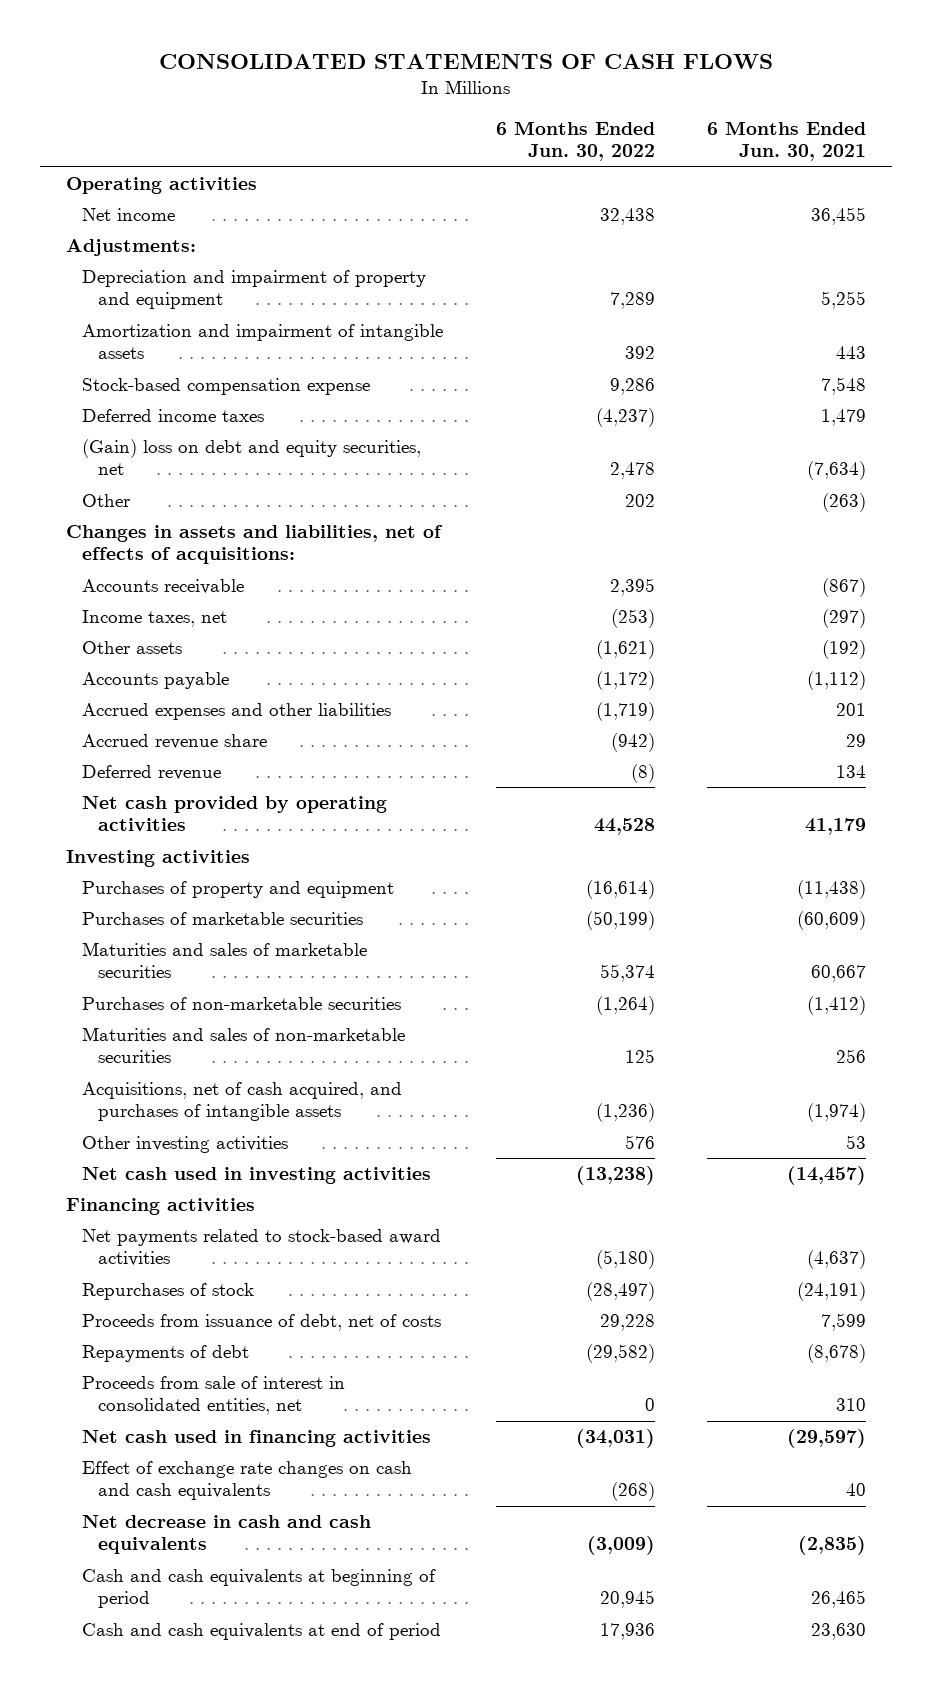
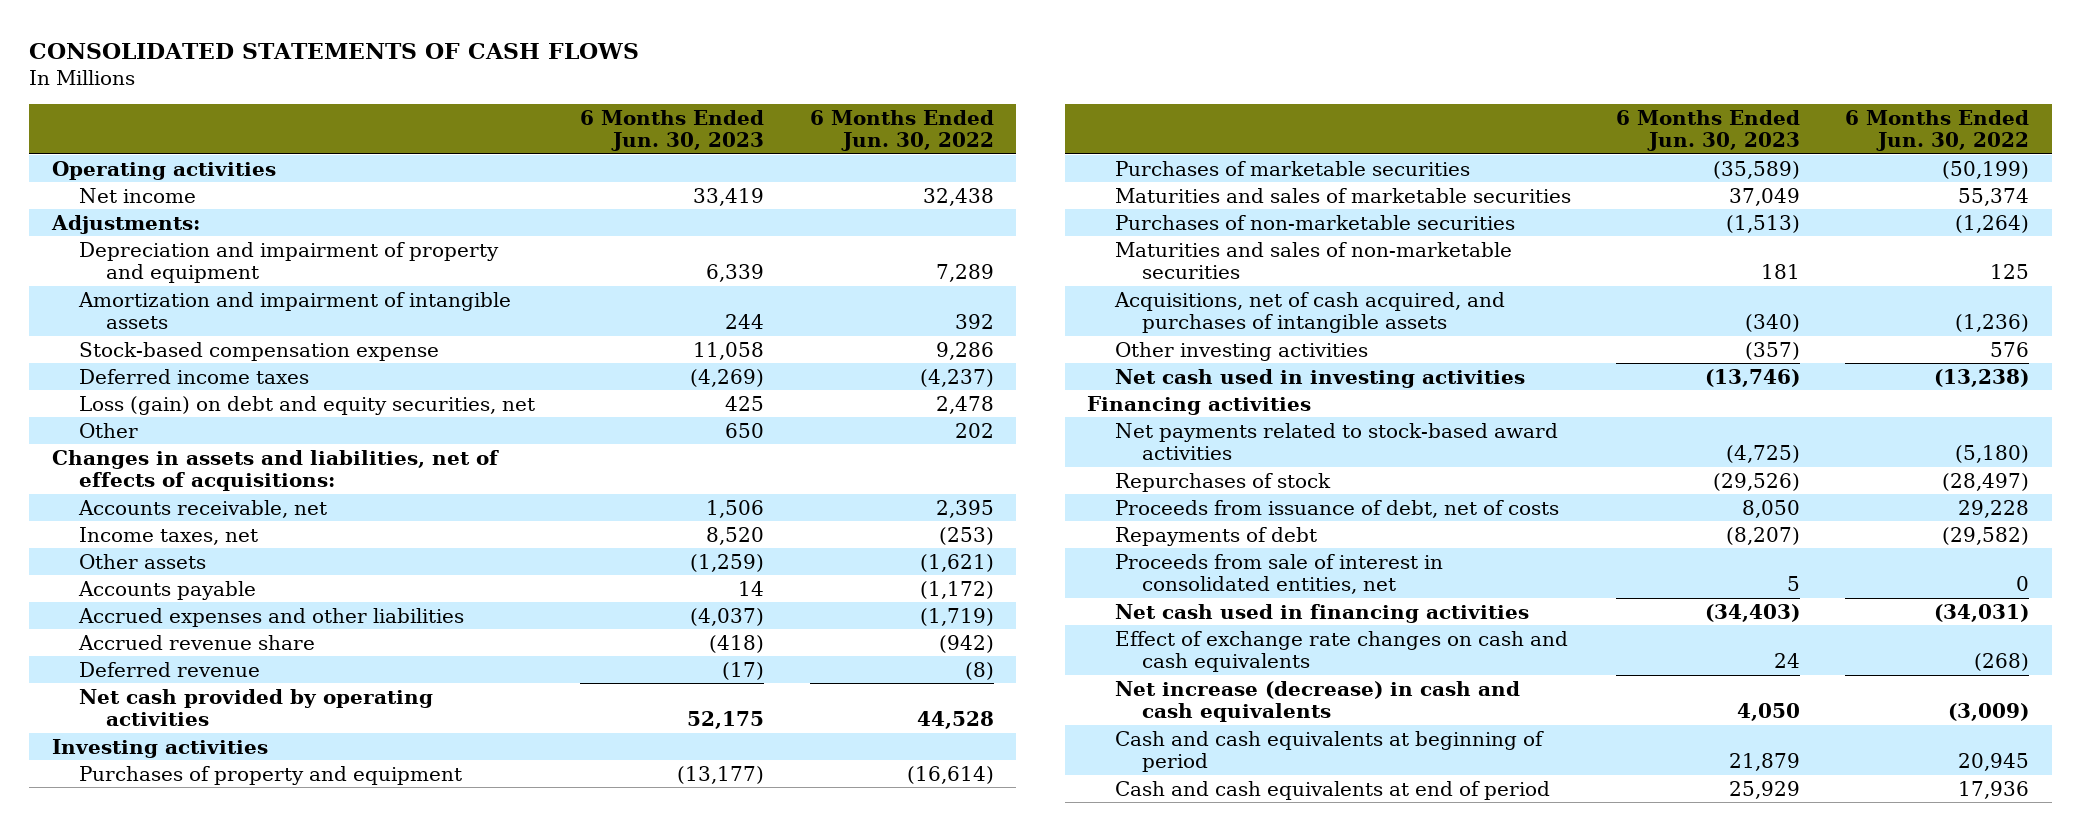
- | 6 Months Ended Jun. 30, 2022 | 6 Months Ended Jun. 30, 2021
+ | 6 Months Ended Jun. 30, 2023 | 6 Months Ended Jun. 30, 2022
- (Gain) loss on debt and equity securities, net | 2,478 | (7,634)
+ Loss (gain) on debt and equity securities, net | 425 | 2,478
- Accounts receivable | 2,395 | (867)
+ Accounts receivable, net | 1,506 | 2,395
- Net decrease in cash and cash equivalents | (3,009) | (2,835)
+ Net increase (decrease) in cash and cash equivalents | 4,050 | (3,009)

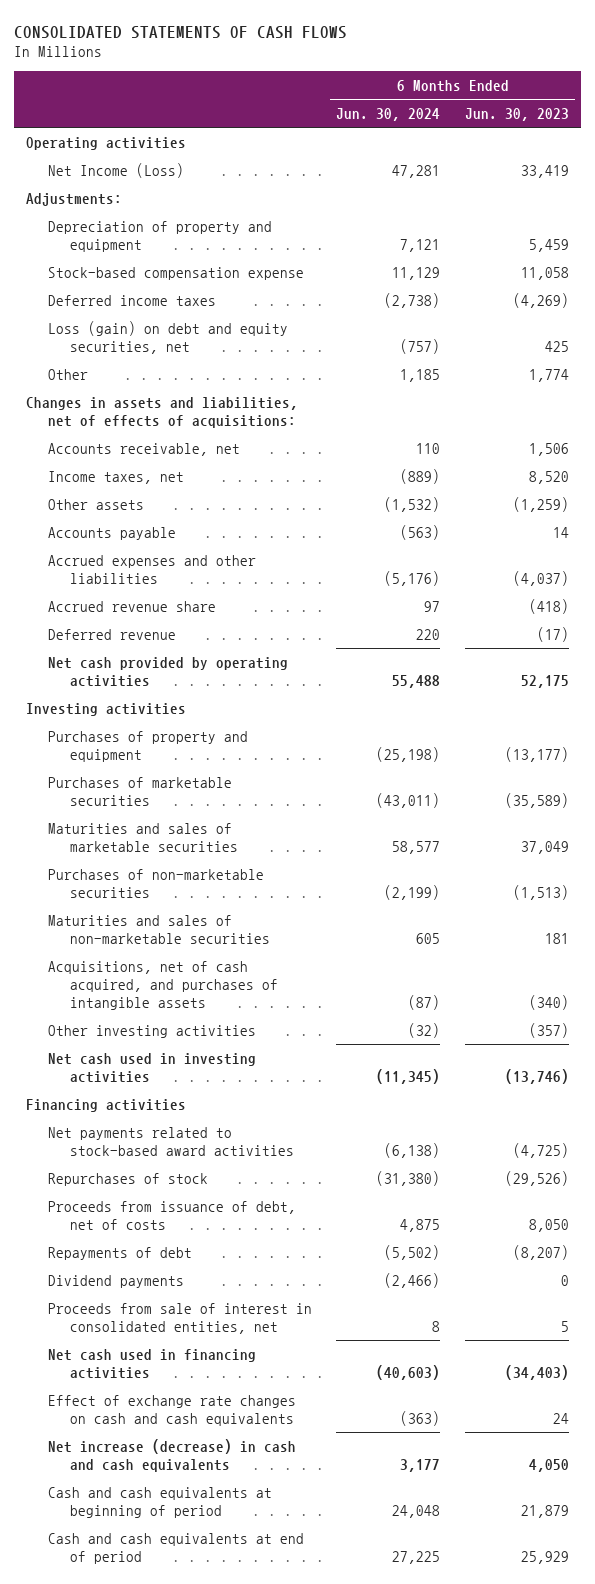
- | 6 Months Ended Jun. 30, 2023 | 6 Months Ended Jun. 30, 2022
+ | 6 Months Ended Jun. 30, 2024 | 6 Months Ended Jun. 30, 2023
- Net income | 33,419 | 32,438
+ Net Income (Loss) | 47,281 | 33,419
- Depreciation and impairment of property and equipment | 6,339 | 7,289
- Amortization and impairment of intangible assets | 244 | 392
+ Depreciation of property and equipment | 7,121 | 5,459
- Other | 650 | 202
+ Other | 1,185 | 1,774
+ Dividend payments | (2,466) | 0

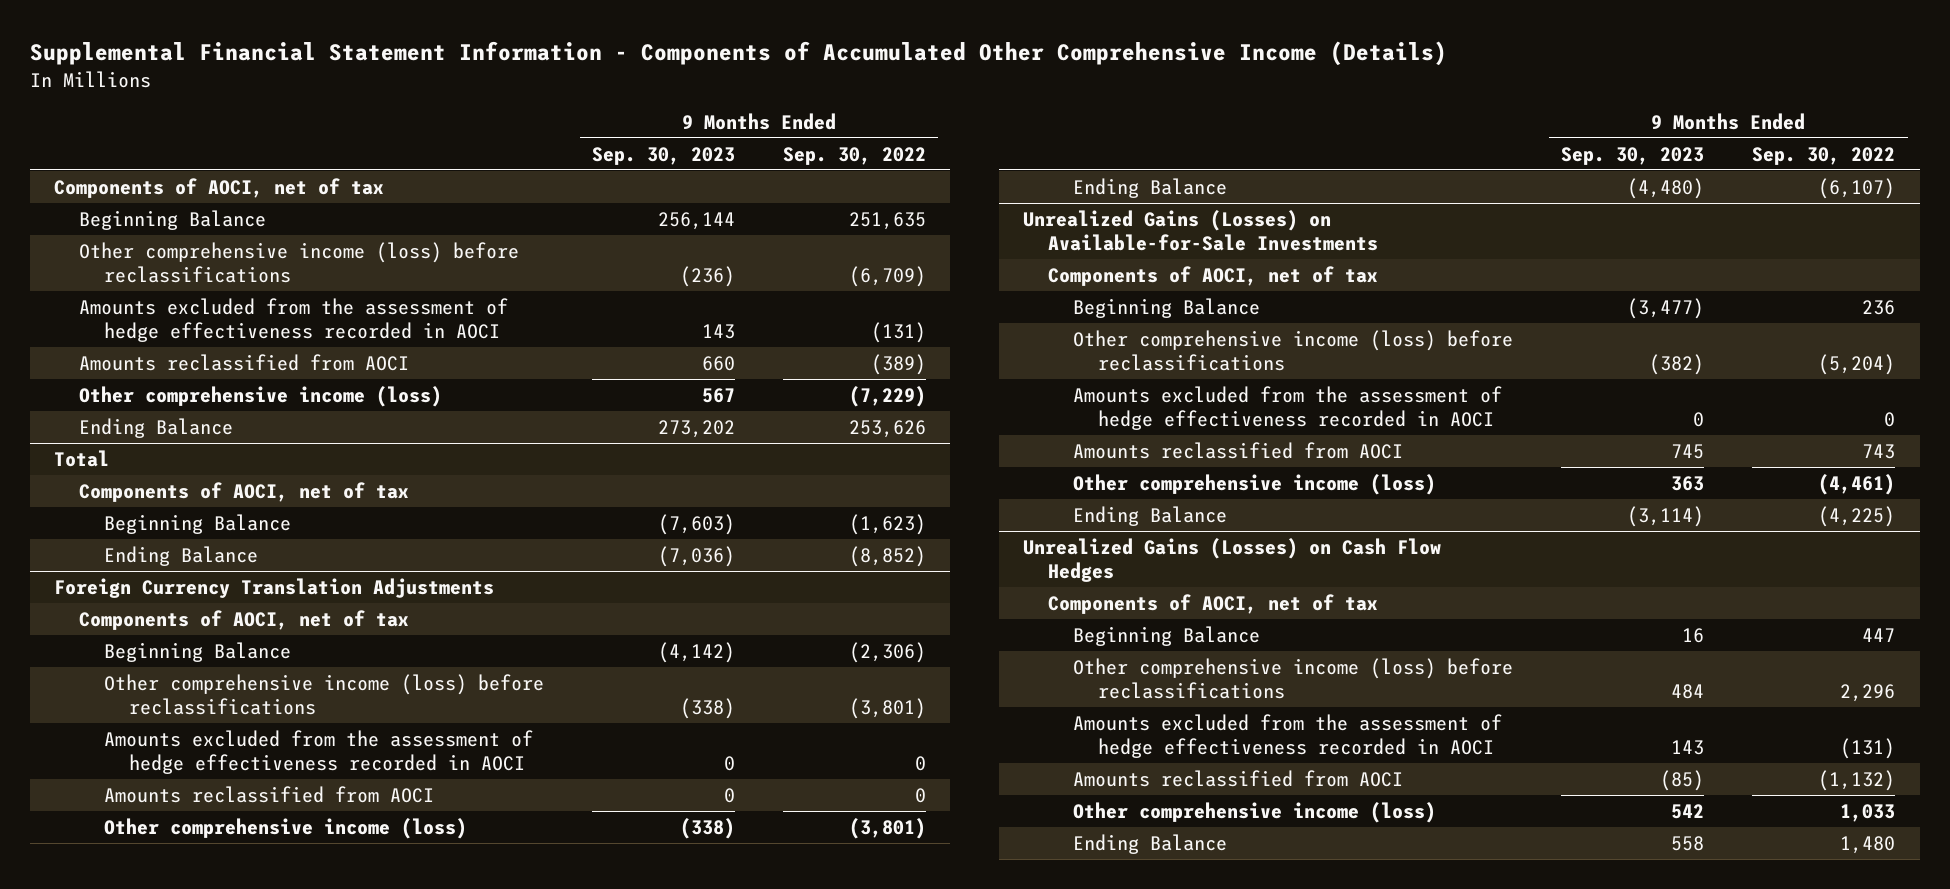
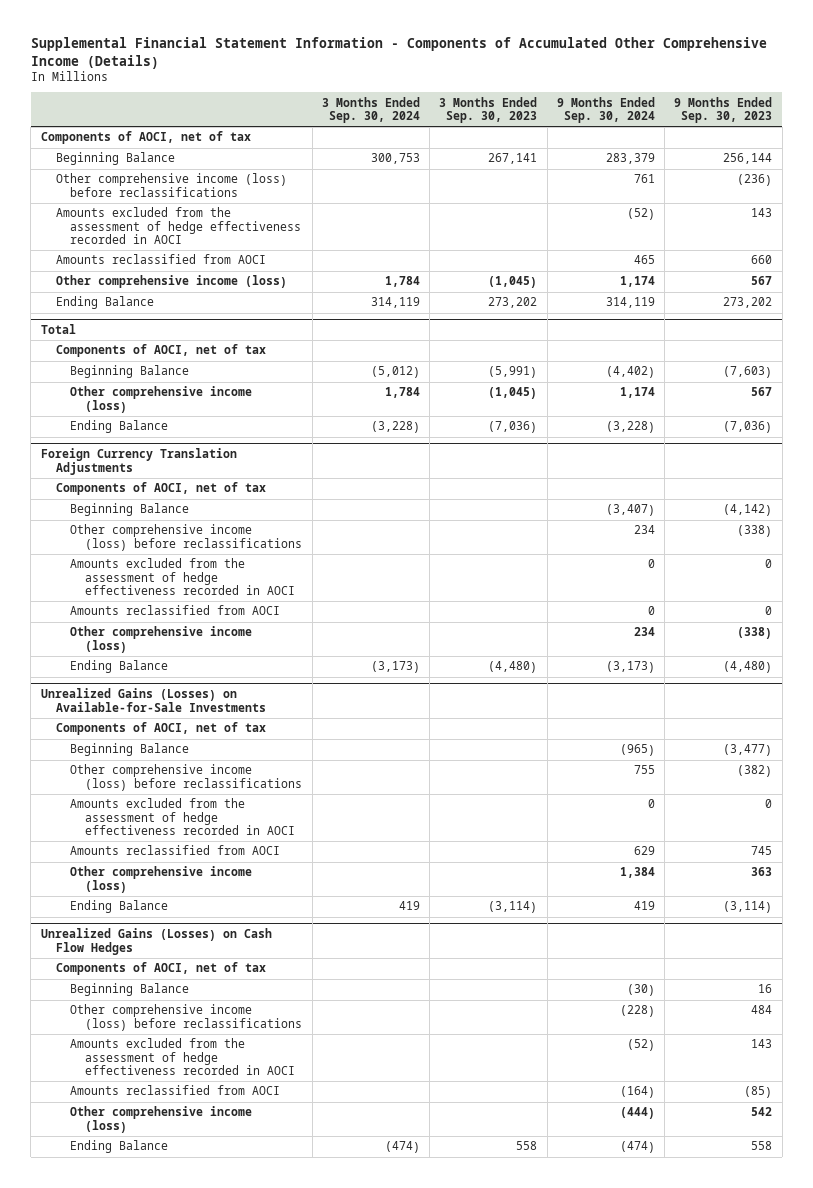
- | 9 Months Ended Sep. 30, 2023 | 9 Months Ended Sep. 30, 2022
+ | 3 Months Ended Sep. 30, 2024 | 3 Months Ended Sep. 30, 2023 | 9 Months Ended Sep. 30, 2024 | 9 Months Ended Sep. 30, 2023
@ Total
+ Other comprehensive income (loss) | 1,784 | (1,045) | 1,174 | 567

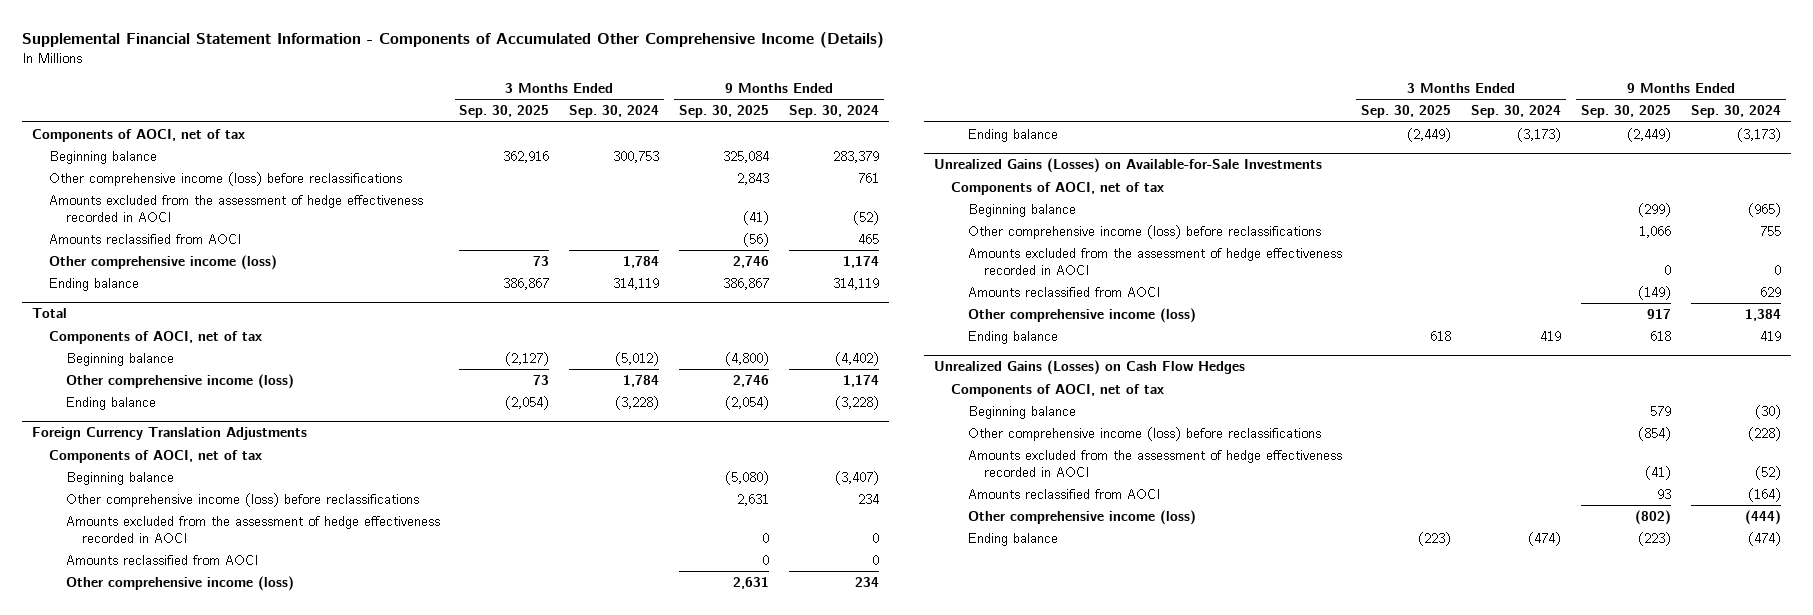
- | 3 Months Ended Sep. 30, 2024 | 3 Months Ended Sep. 30, 2023 | 9 Months Ended Sep. 30, 2024 | 9 Months Ended Sep. 30, 2023
+ | 3 Months Ended Sep. 30, 2025 | 3 Months Ended Sep. 30, 2024 | 9 Months Ended Sep. 30, 2025 | 9 Months Ended Sep. 30, 2024
- Beginning Balance | 300,753 | 267,141 | 283,379 | 256,144
+ Beginning balance | 362,916 | 300,753 | 325,084 | 283,379
- Ending Balance | 314,119 | 273,202 | 314,119 | 273,202
+ Ending balance | 386,867 | 314,119 | 386,867 | 314,119
@ Total
- Beginning Balance | (5,012) | (5,991) | (4,402) | (7,603)
+ Beginning balance | (2,127) | (5,012) | (4,800) | (4,402)
- Ending Balance | (3,228) | (7,036) | (3,228) | (7,036)
+ Ending balance | (2,054) | (3,228) | (2,054) | (3,228)
@ Foreign Currency Translation Adjustments
- Beginning Balance | | | (3,407) | (4,142)
+ Beginning balance | | | (5,080) | (3,407)
- Ending Balance | (3,173) | (4,480) | (3,173) | (4,480)
+ Ending balance | (2,449) | (3,173) | (2,449) | (3,173)
@ Unrealized Gains (Losses) on Available-for-Sale Investments
- Beginning Balance | | | (965) | (3,477)
+ Beginning balance | | | (299) | (965)
- Ending Balance | 419 | (3,114) | 419 | (3,114)
+ Ending balance | 618 | 419 | 618 | 419
@ Unrealized Gains (Losses) on Cash Flow Hedges
- Beginning Balance | | | (30) | 16
+ Beginning balance | | | 579 | (30)
- Ending Balance | (474) | 558 | (474) | 558
+ Ending balance | (223) | (474) | (223) | (474)

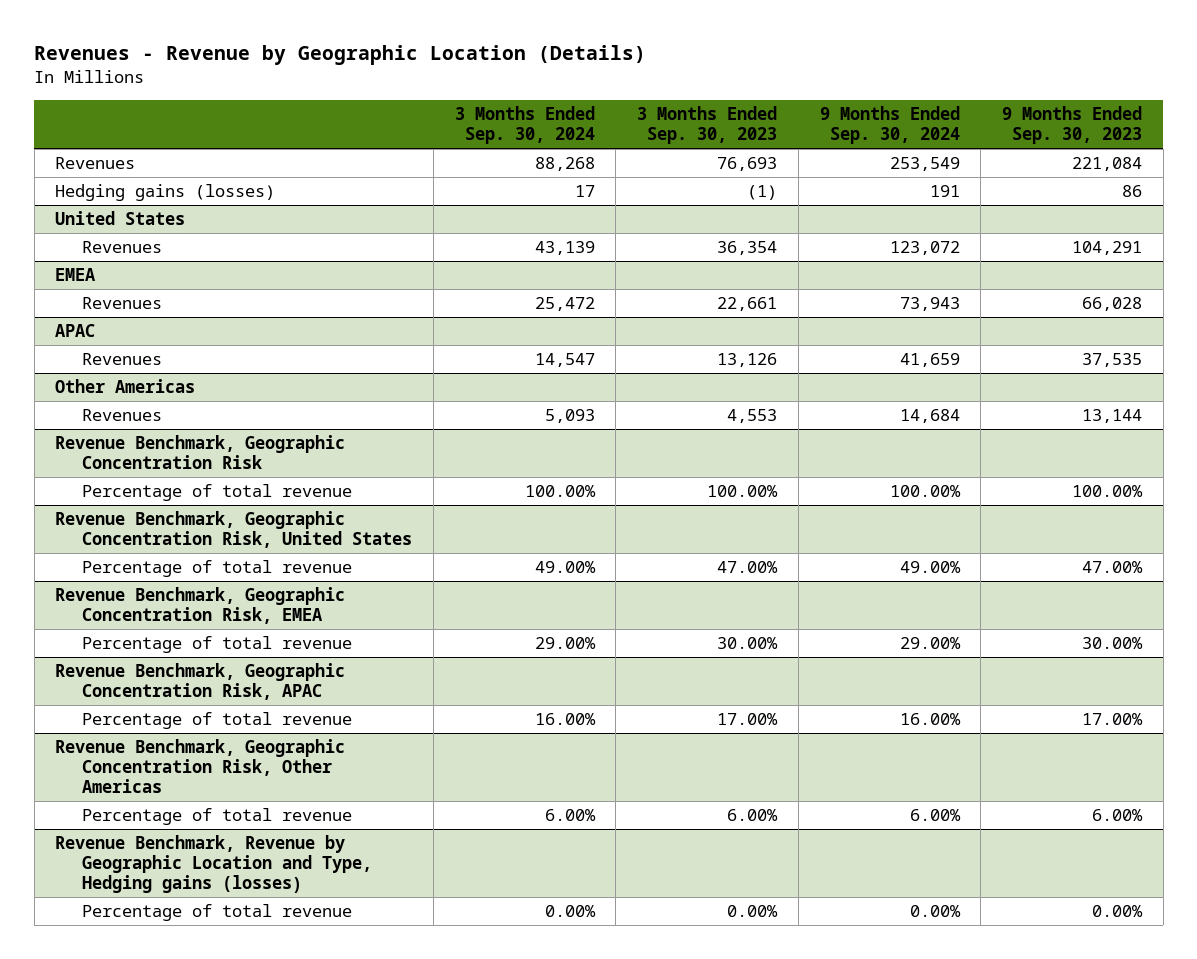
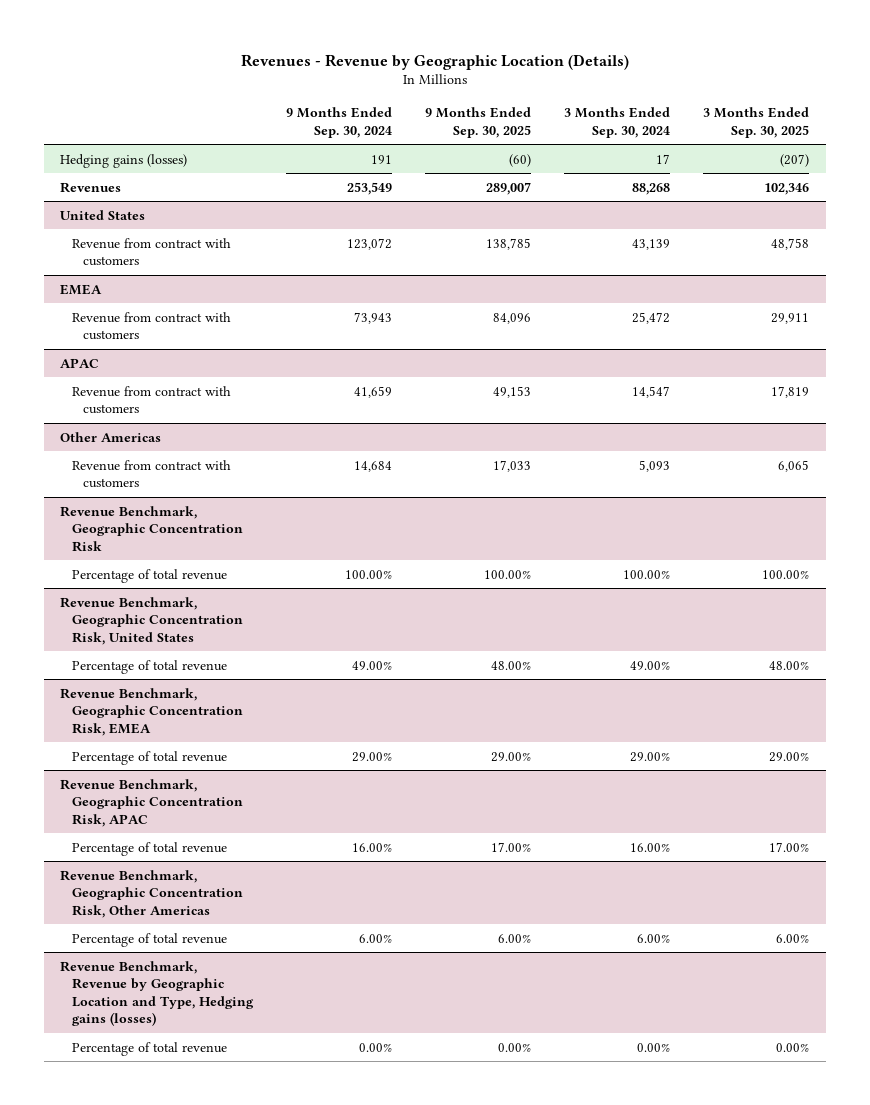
- | 3 Months Ended Sep. 30, 2024 | 3 Months Ended Sep. 30, 2023 | 9 Months Ended Sep. 30, 2024 | 9 Months Ended Sep. 30, 2023
+ | 9 Months Ended Sep. 30, 2024 | 9 Months Ended Sep. 30, 2025 | 3 Months Ended Sep. 30, 2024 | 3 Months Ended Sep. 30, 2025
moved down: Revenues | 253,549 | 289,007 | 88,268 | 102,346
@ United States
- Revenues | 43,139 | 36,354 | 123,072 | 104,291
+ Revenue from contract with customers | 123,072 | 138,785 | 43,139 | 48,758
@ EMEA
- Revenues | 25,472 | 22,661 | 73,943 | 66,028
+ Revenue from contract with customers | 73,943 | 84,096 | 25,472 | 29,911
@ APAC
- Revenues | 14,547 | 13,126 | 41,659 | 37,535
+ Revenue from contract with customers | 41,659 | 49,153 | 14,547 | 17,819
@ Other Americas
- Revenues | 5,093 | 4,553 | 14,684 | 13,144
+ Revenue from contract with customers | 14,684 | 17,033 | 5,093 | 6,065

